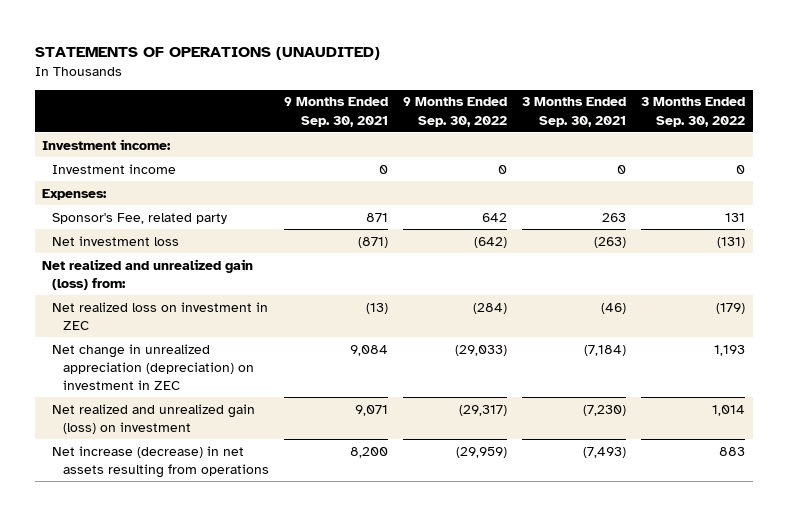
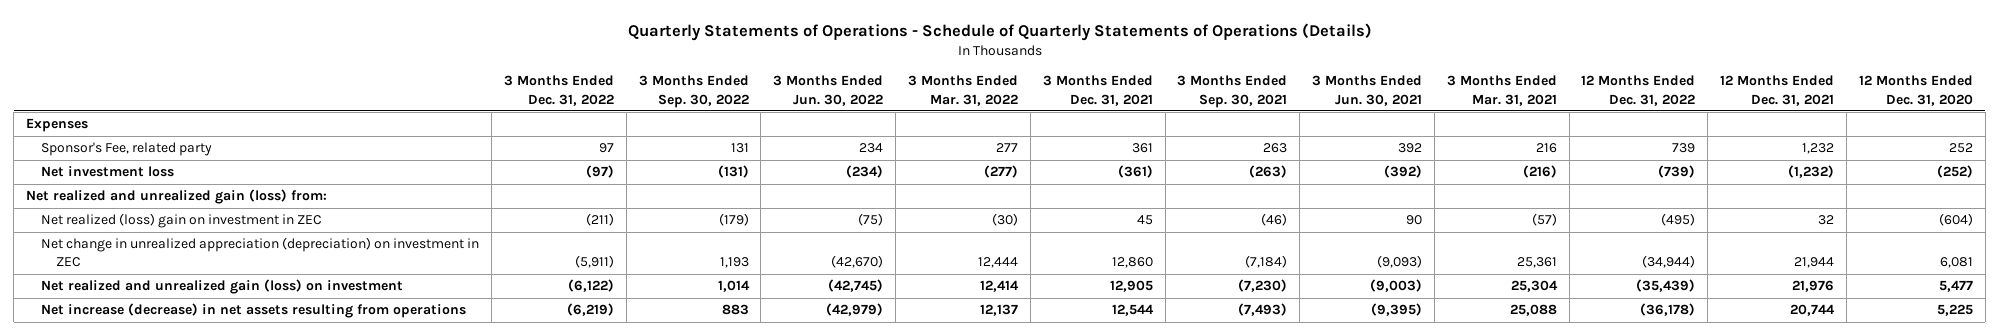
- STATEMENTS OF OPERATIONS (UNAUDITED)
+ Quarterly Statements of Operations - Schedule of Quarterly Statements of Operations (Details)
- | 9 Months Ended Sep. 30, 2021 | 9 Months Ended Sep. 30, 2022 | 3 Months Ended Sep. 30, 2021 | 3 Months Ended Sep. 30, 2022
+ | 3 Months Ended Dec. 31, 2022 | 3 Months Ended Sep. 30, 2022 | 3 Months Ended Jun. 30, 2022 | 3 Months Ended Mar. 31, 2022 | 3 Months Ended Dec. 31, 2021 | 3 Months Ended Sep. 30, 2021 | 3 Months Ended Jun. 30, 2021 | 3 Months Ended Mar. 31, 2021 | 12 Months Ended Dec. 31, 2022 | 12 Months Ended Dec. 31, 2021 | 12 Months Ended Dec. 31, 2020
- Investment income:
- Investment income | 0 | 0 | 0 | 0
- Expenses:
+ Expenses
- Net realized loss on investment in ZEC | (13) | (284) | (46) | (179)
+ Net realized (loss) gain on investment in ZEC | (211) | (179) | (75) | (30) | 45 | (46) | 90 | (57) | (495) | 32 | (604)

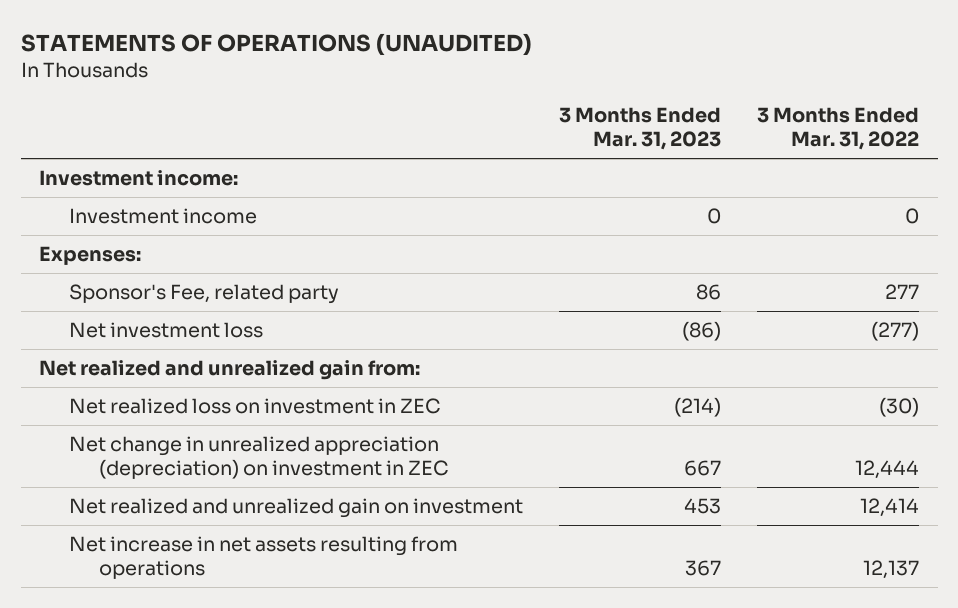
- Quarterly Statements of Operations - Schedule of Quarterly Statements of Operations (Details)
+ STATEMENTS OF OPERATIONS (UNAUDITED)
- | 3 Months Ended Dec. 31, 2022 | 3 Months Ended Sep. 30, 2022 | 3 Months Ended Jun. 30, 2022 | 3 Months Ended Mar. 31, 2022 | 3 Months Ended Dec. 31, 2021 | 3 Months Ended Sep. 30, 2021 | 3 Months Ended Jun. 30, 2021 | 3 Months Ended Mar. 31, 2021 | 12 Months Ended Dec. 31, 2022 | 12 Months Ended Dec. 31, 2021 | 12 Months Ended Dec. 31, 2020
+ | 3 Months Ended Mar. 31, 2023 | 3 Months Ended Mar. 31, 2022
- Expenses
+ Investment income:
+ Investment income | 0 | 0
+ Expenses:
- Net realized and unrealized gain (loss) from:
- Net realized (loss) gain on investment in ZEC | (211) | (179) | (75) | (30) | 45 | (46) | 90 | (57) | (495) | 32 | (604)
+ Net realized and unrealized gain from:
+ Net realized loss on investment in ZEC | (214) | (30)
- Net realized and unrealized gain (loss) on investment | (6,122) | 1,014 | (42,745) | 12,414 | 12,905 | (7,230) | (9,003) | 25,304 | (35,439) | 21,976 | 5,477
- Net increase (decrease) in net assets resulting from operations | (6,219) | 883 | (42,979) | 12,137 | 12,544 | (7,493) | (9,395) | 25,088 | (36,178) | 20,744 | 5,225
+ Net realized and unrealized gain on investment | 453 | 12,414
+ Net increase in net assets resulting from operations | 367 | 12,137

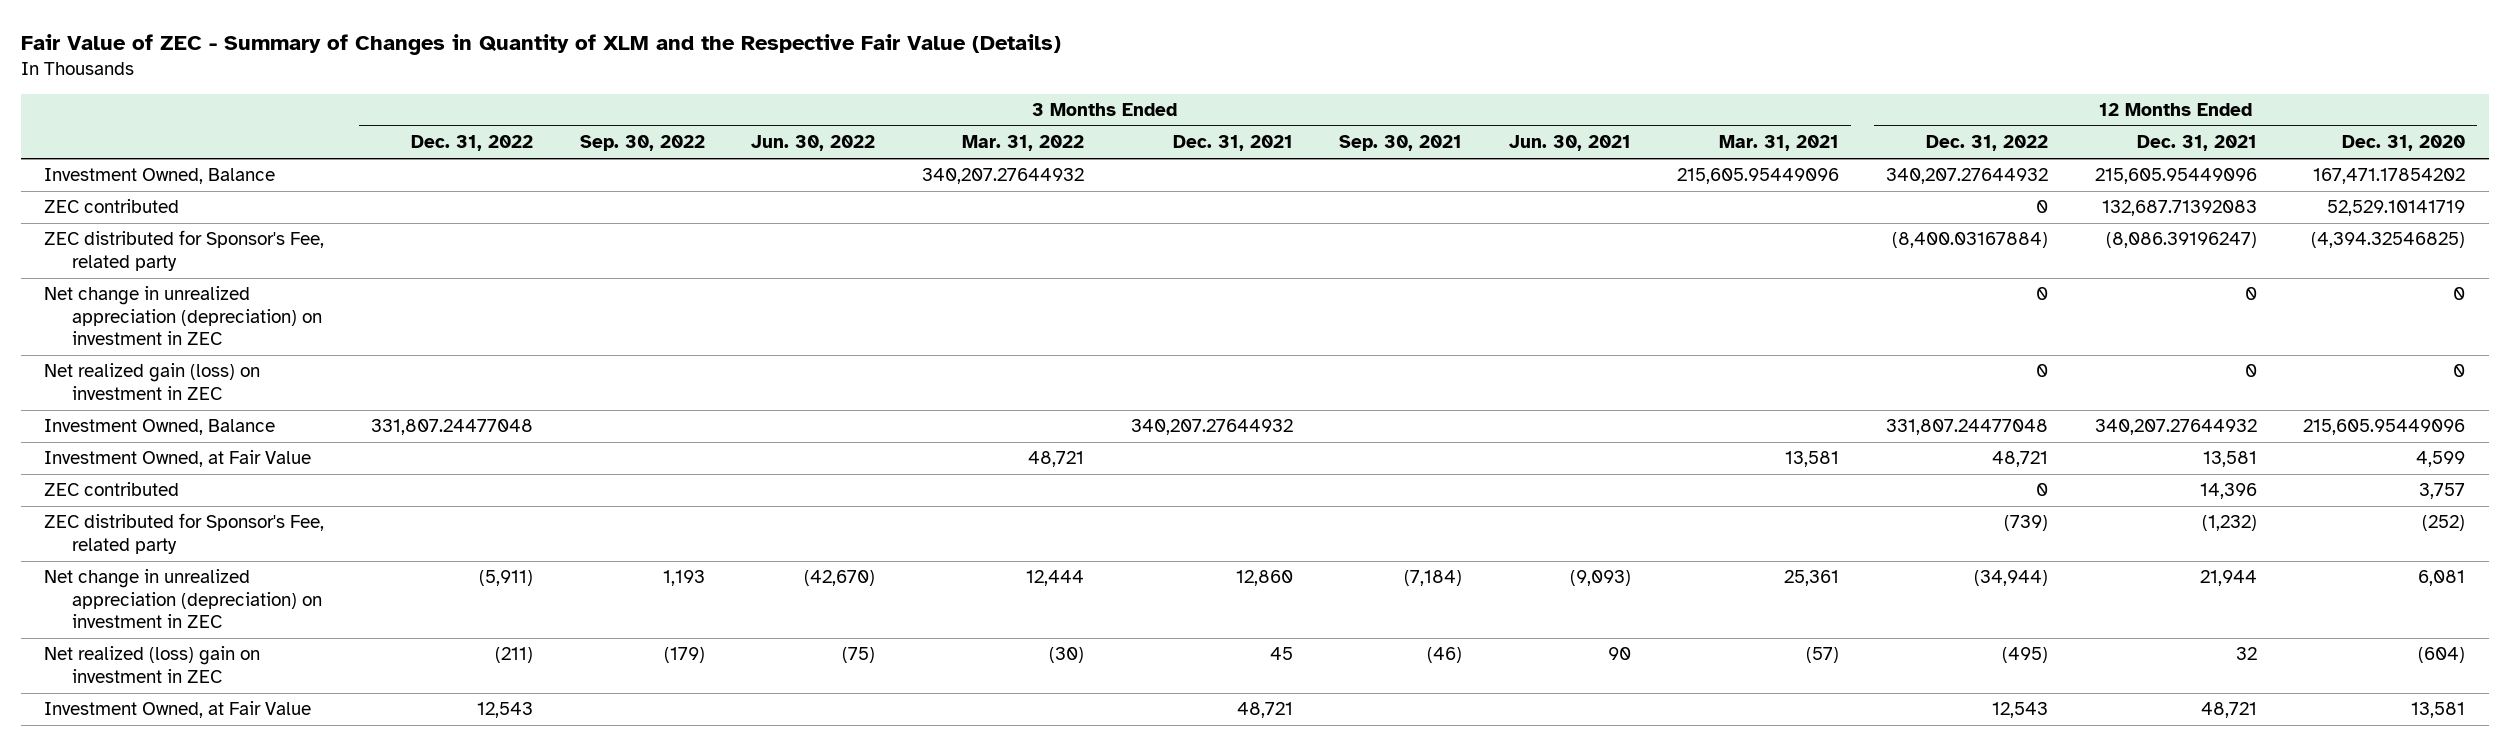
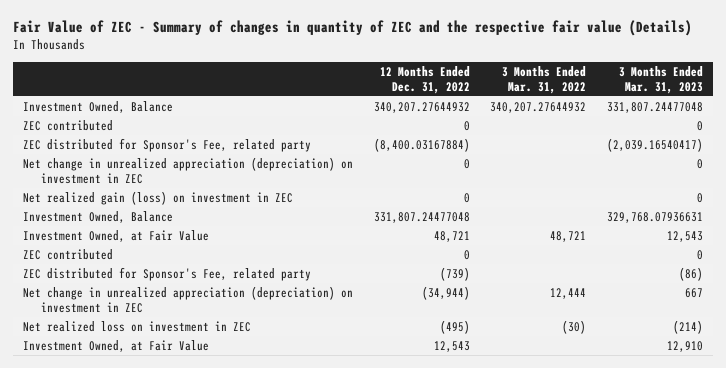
- Fair Value of ZEC - Summary of Changes in Quantity of XLM and the Respective Fair Value (Details)
+ Fair Value of ZEC - Summary of changes in quantity of ZEC and the respective fair value (Details)
- | 3 Months Ended Dec. 31, 2022 | 3 Months Ended Sep. 30, 2022 | 3 Months Ended Jun. 30, 2022 | 3 Months Ended Mar. 31, 2022 | 3 Months Ended Dec. 31, 2021 | 3 Months Ended Sep. 30, 2021 | 3 Months Ended Jun. 30, 2021 | 3 Months Ended Mar. 31, 2021 | 12 Months Ended Dec. 31, 2022 | 12 Months Ended Dec. 31, 2021 | 12 Months Ended Dec. 31, 2020
+ | 12 Months Ended Dec. 31, 2022 | 3 Months Ended Mar. 31, 2022 | 3 Months Ended Mar. 31, 2023
- Net realized (loss) gain on investment in ZEC | (211) | (179) | (75) | (30) | 45 | (46) | 90 | (57) | (495) | 32 | (604)
+ Net realized loss on investment in ZEC | (495) | (30) | (214)

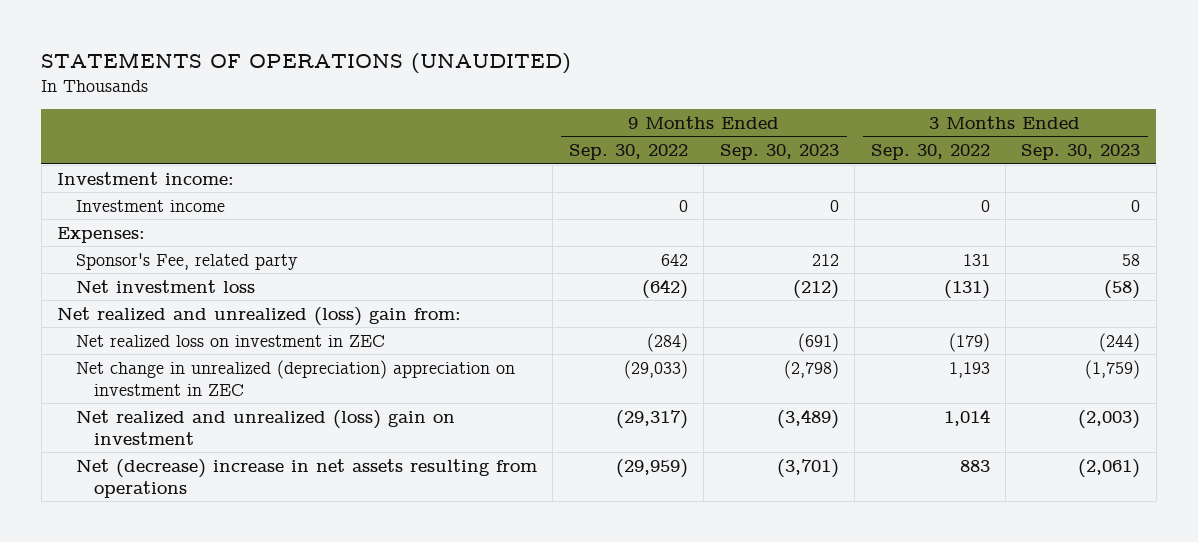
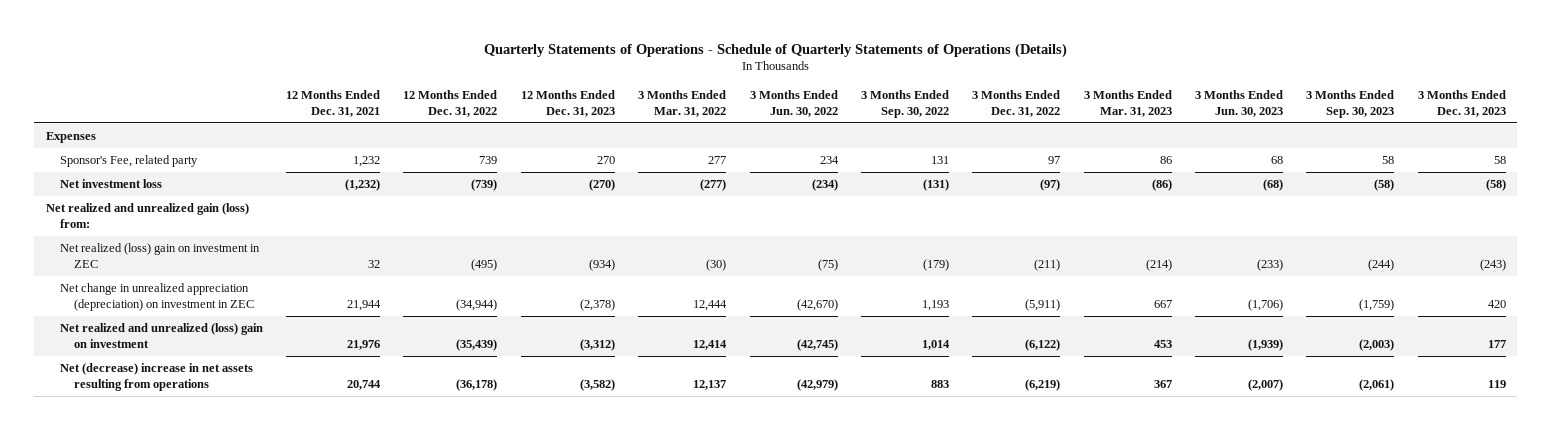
- STATEMENTS OF OPERATIONS (UNAUDITED)
+ Quarterly Statements of Operations - Schedule of Quarterly Statements of Operations (Details)
- | 9 Months Ended Sep. 30, 2022 | 9 Months Ended Sep. 30, 2023 | 3 Months Ended Sep. 30, 2022 | 3 Months Ended Sep. 30, 2023
+ | 12 Months Ended Dec. 31, 2021 | 12 Months Ended Dec. 31, 2022 | 12 Months Ended Dec. 31, 2023 | 3 Months Ended Mar. 31, 2022 | 3 Months Ended Jun. 30, 2022 | 3 Months Ended Sep. 30, 2022 | 3 Months Ended Dec. 31, 2022 | 3 Months Ended Mar. 31, 2023 | 3 Months Ended Jun. 30, 2023 | 3 Months Ended Sep. 30, 2023 | 3 Months Ended Dec. 31, 2023
- Investment income:
- Investment income | 0 | 0 | 0 | 0
- Expenses:
+ Expenses
- Net realized and unrealized (loss) gain from:
- Net realized loss on investment in ZEC | (284) | (691) | (179) | (244)
- Net change in unrealized (depreciation) appreciation on investment in ZEC | (29,033) | (2,798) | 1,193 | (1,759)
+ Net realized and unrealized gain (loss) from:
+ Net realized (loss) gain on investment in ZEC | 32 | (495) | (934) | (30) | (75) | (179) | (211) | (214) | (233) | (244) | (243)
+ Net change in unrealized appreciation (depreciation) on investment in ZEC | 21,944 | (34,944) | (2,378) | 12,444 | (42,670) | 1,193 | (5,911) | 667 | (1,706) | (1,759) | 420

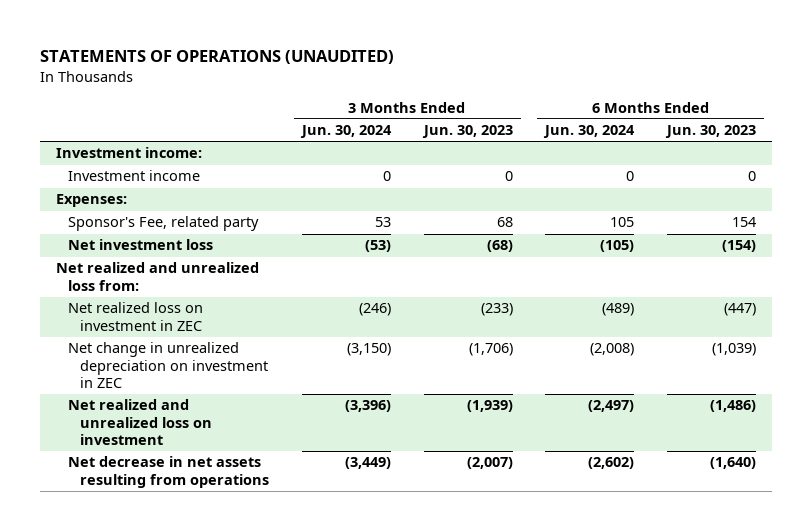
- Quarterly Statements of Operations - Schedule of Quarterly Statements of Operations (Details)
+ STATEMENTS OF OPERATIONS (UNAUDITED)
- | 12 Months Ended Dec. 31, 2021 | 12 Months Ended Dec. 31, 2022 | 12 Months Ended Dec. 31, 2023 | 3 Months Ended Mar. 31, 2022 | 3 Months Ended Jun. 30, 2022 | 3 Months Ended Sep. 30, 2022 | 3 Months Ended Dec. 31, 2022 | 3 Months Ended Mar. 31, 2023 | 3 Months Ended Jun. 30, 2023 | 3 Months Ended Sep. 30, 2023 | 3 Months Ended Dec. 31, 2023
+ | 3 Months Ended Jun. 30, 2024 | 3 Months Ended Jun. 30, 2023 | 6 Months Ended Jun. 30, 2024 | 6 Months Ended Jun. 30, 2023
- Expenses
+ Investment income:
+ Investment income | 0 | 0 | 0 | 0
+ Expenses:
- Net realized and unrealized gain (loss) from:
- Net realized (loss) gain on investment in ZEC | 32 | (495) | (934) | (30) | (75) | (179) | (211) | (214) | (233) | (244) | (243)
- Net change in unrealized appreciation (depreciation) on investment in ZEC | 21,944 | (34,944) | (2,378) | 12,444 | (42,670) | 1,193 | (5,911) | 667 | (1,706) | (1,759) | 420
- Net realized and unrealized (loss) gain on investment | 21,976 | (35,439) | (3,312) | 12,414 | (42,745) | 1,014 | (6,122) | 453 | (1,939) | (2,003) | 177
- Net (decrease) increase in net assets resulting from operations | 20,744 | (36,178) | (3,582) | 12,137 | (42,979) | 883 | (6,219) | 367 | (2,007) | (2,061) | 119
+ Net realized and unrealized loss from:
+ Net realized loss on investment in ZEC | (246) | (233) | (489) | (447)
+ Net change in unrealized depreciation on investment in ZEC | (3,150) | (1,706) | (2,008) | (1,039)
+ Net realized and unrealized loss on investment | (3,396) | (1,939) | (2,497) | (1,486)
+ Net decrease in net assets resulting from operations | (3,449) | (2,007) | (2,602) | (1,640)

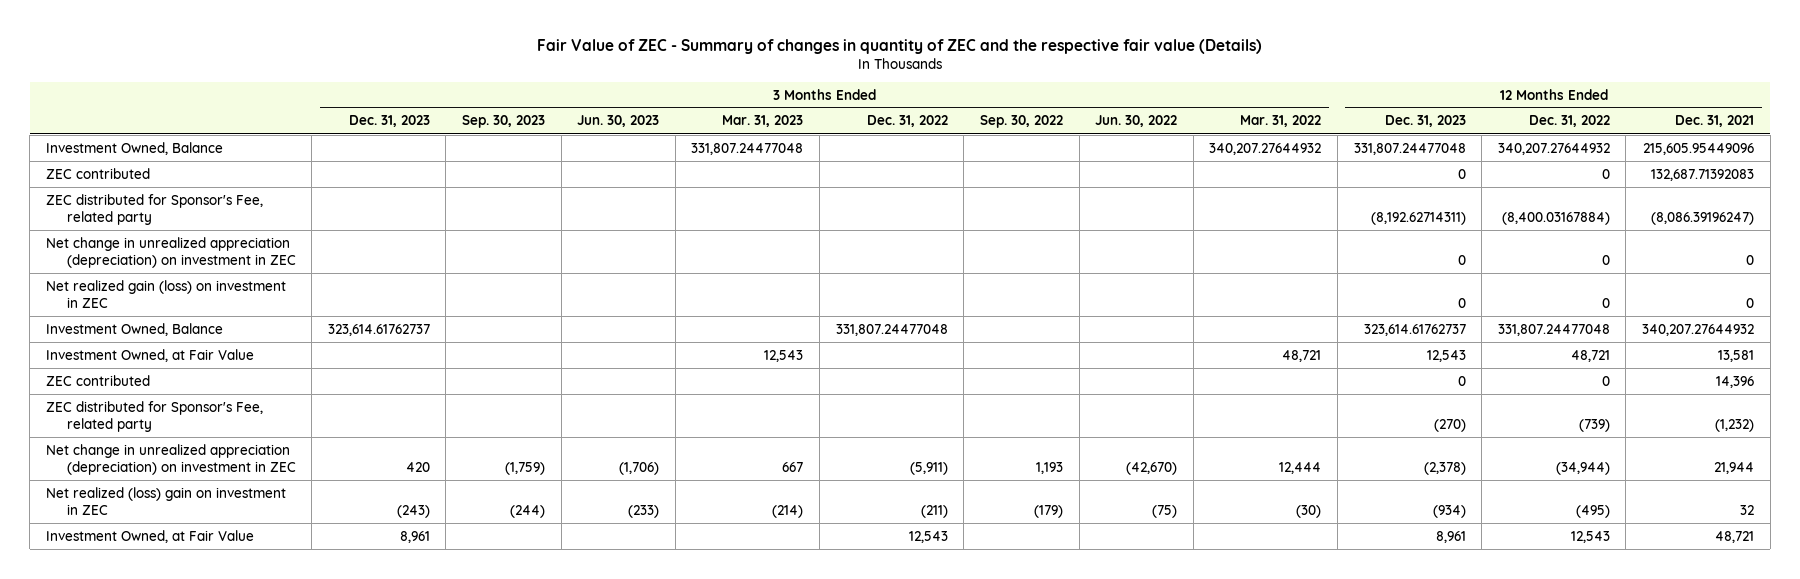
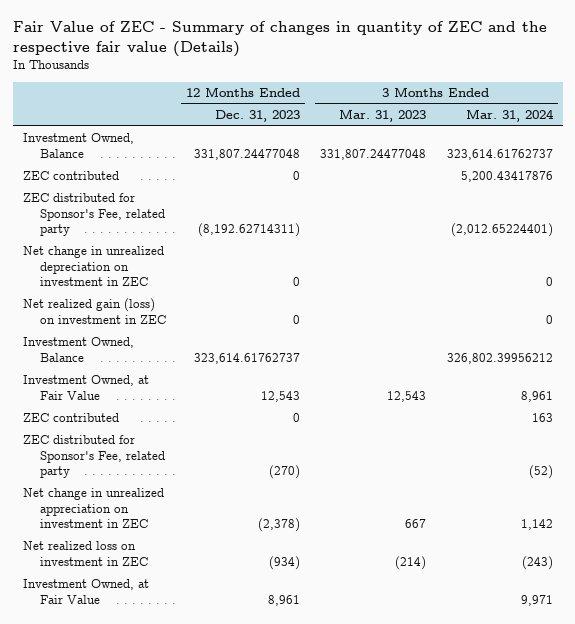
- | 3 Months Ended Dec. 31, 2023 | 3 Months Ended Sep. 30, 2023 | 3 Months Ended Jun. 30, 2023 | 3 Months Ended Mar. 31, 2023 | 3 Months Ended Dec. 31, 2022 | 3 Months Ended Sep. 30, 2022 | 3 Months Ended Jun. 30, 2022 | 3 Months Ended Mar. 31, 2022 | 12 Months Ended Dec. 31, 2023 | 12 Months Ended Dec. 31, 2022 | 12 Months Ended Dec. 31, 2021
+ | 12 Months Ended Dec. 31, 2023 | 3 Months Ended Mar. 31, 2023 | 3 Months Ended Mar. 31, 2024
- Net change in unrealized appreciation (depreciation) on investment in ZEC | | | | | | | | | 0 | 0 | 0
+ Net change in unrealized depreciation on investment in ZEC | 0 | | 0
- Net change in unrealized appreciation (depreciation) on investment in ZEC | 420 | (1,759) | (1,706) | 667 | (5,911) | 1,193 | (42,670) | 12,444 | (2,378) | (34,944) | 21,944
- Net realized (loss) gain on investment in ZEC | (243) | (244) | (233) | (214) | (211) | (179) | (75) | (30) | (934) | (495) | 32
+ Net change in unrealized appreciation on investment in ZEC | (2,378) | 667 | 1,142
+ Net realized loss on investment in ZEC | (934) | (214) | (243)

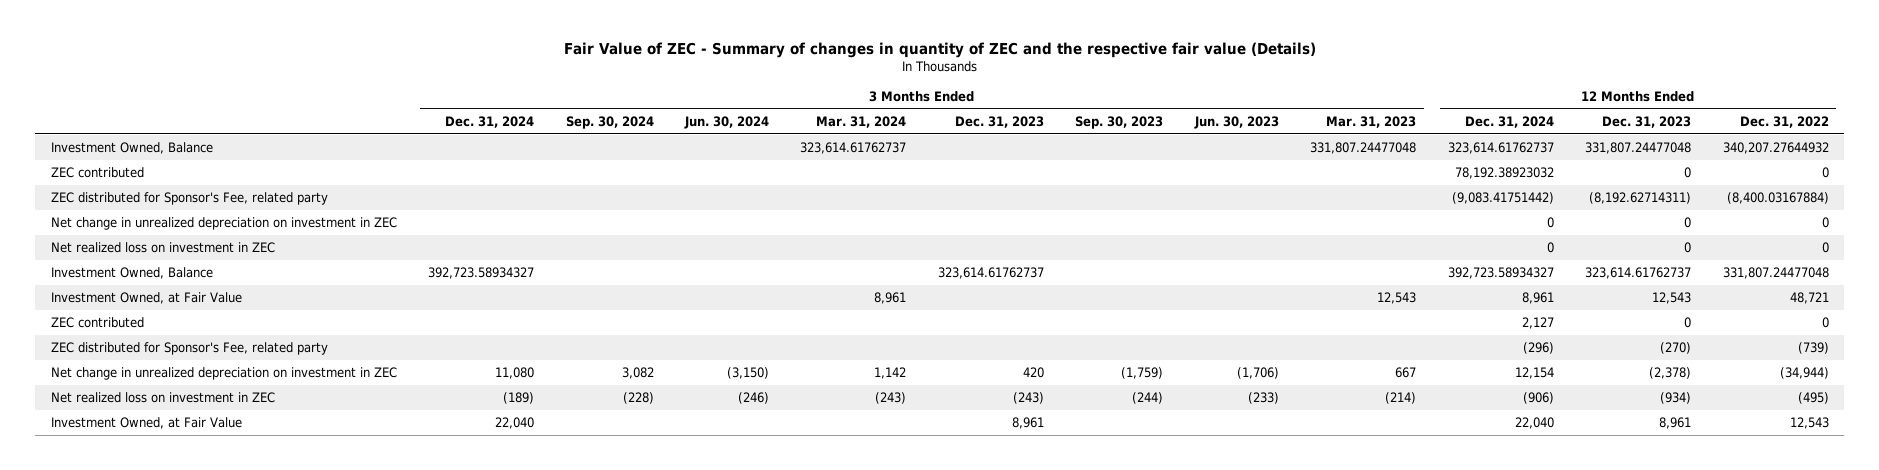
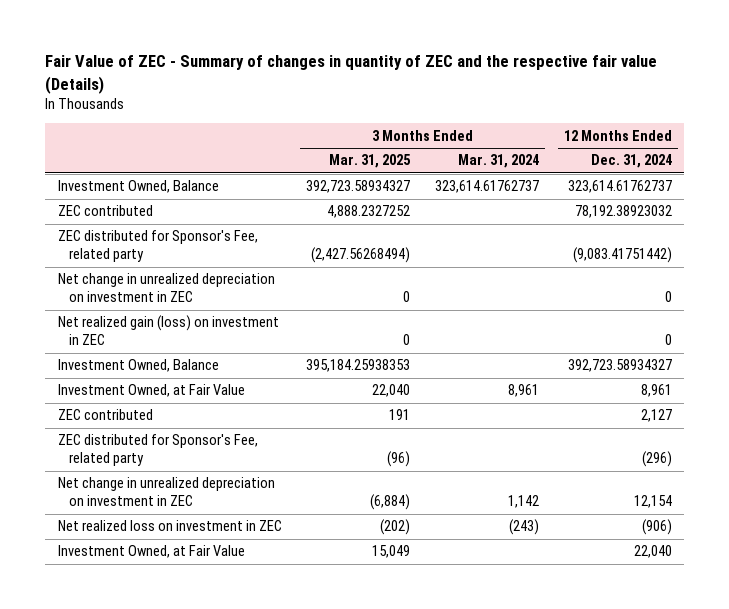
- | 3 Months Ended Dec. 31, 2024 | 3 Months Ended Sep. 30, 2024 | 3 Months Ended Jun. 30, 2024 | 3 Months Ended Mar. 31, 2024 | 3 Months Ended Dec. 31, 2023 | 3 Months Ended Sep. 30, 2023 | 3 Months Ended Jun. 30, 2023 | 3 Months Ended Mar. 31, 2023 | 12 Months Ended Dec. 31, 2024 | 12 Months Ended Dec. 31, 2023 | 12 Months Ended Dec. 31, 2022
+ | 3 Months Ended Mar. 31, 2025 | 3 Months Ended Mar. 31, 2024 | 12 Months Ended Dec. 31, 2024
- Net realized loss on investment in ZEC | | | | | | | | | 0 | 0 | 0
+ Net realized gain (loss) on investment in ZEC | 0 | | 0

